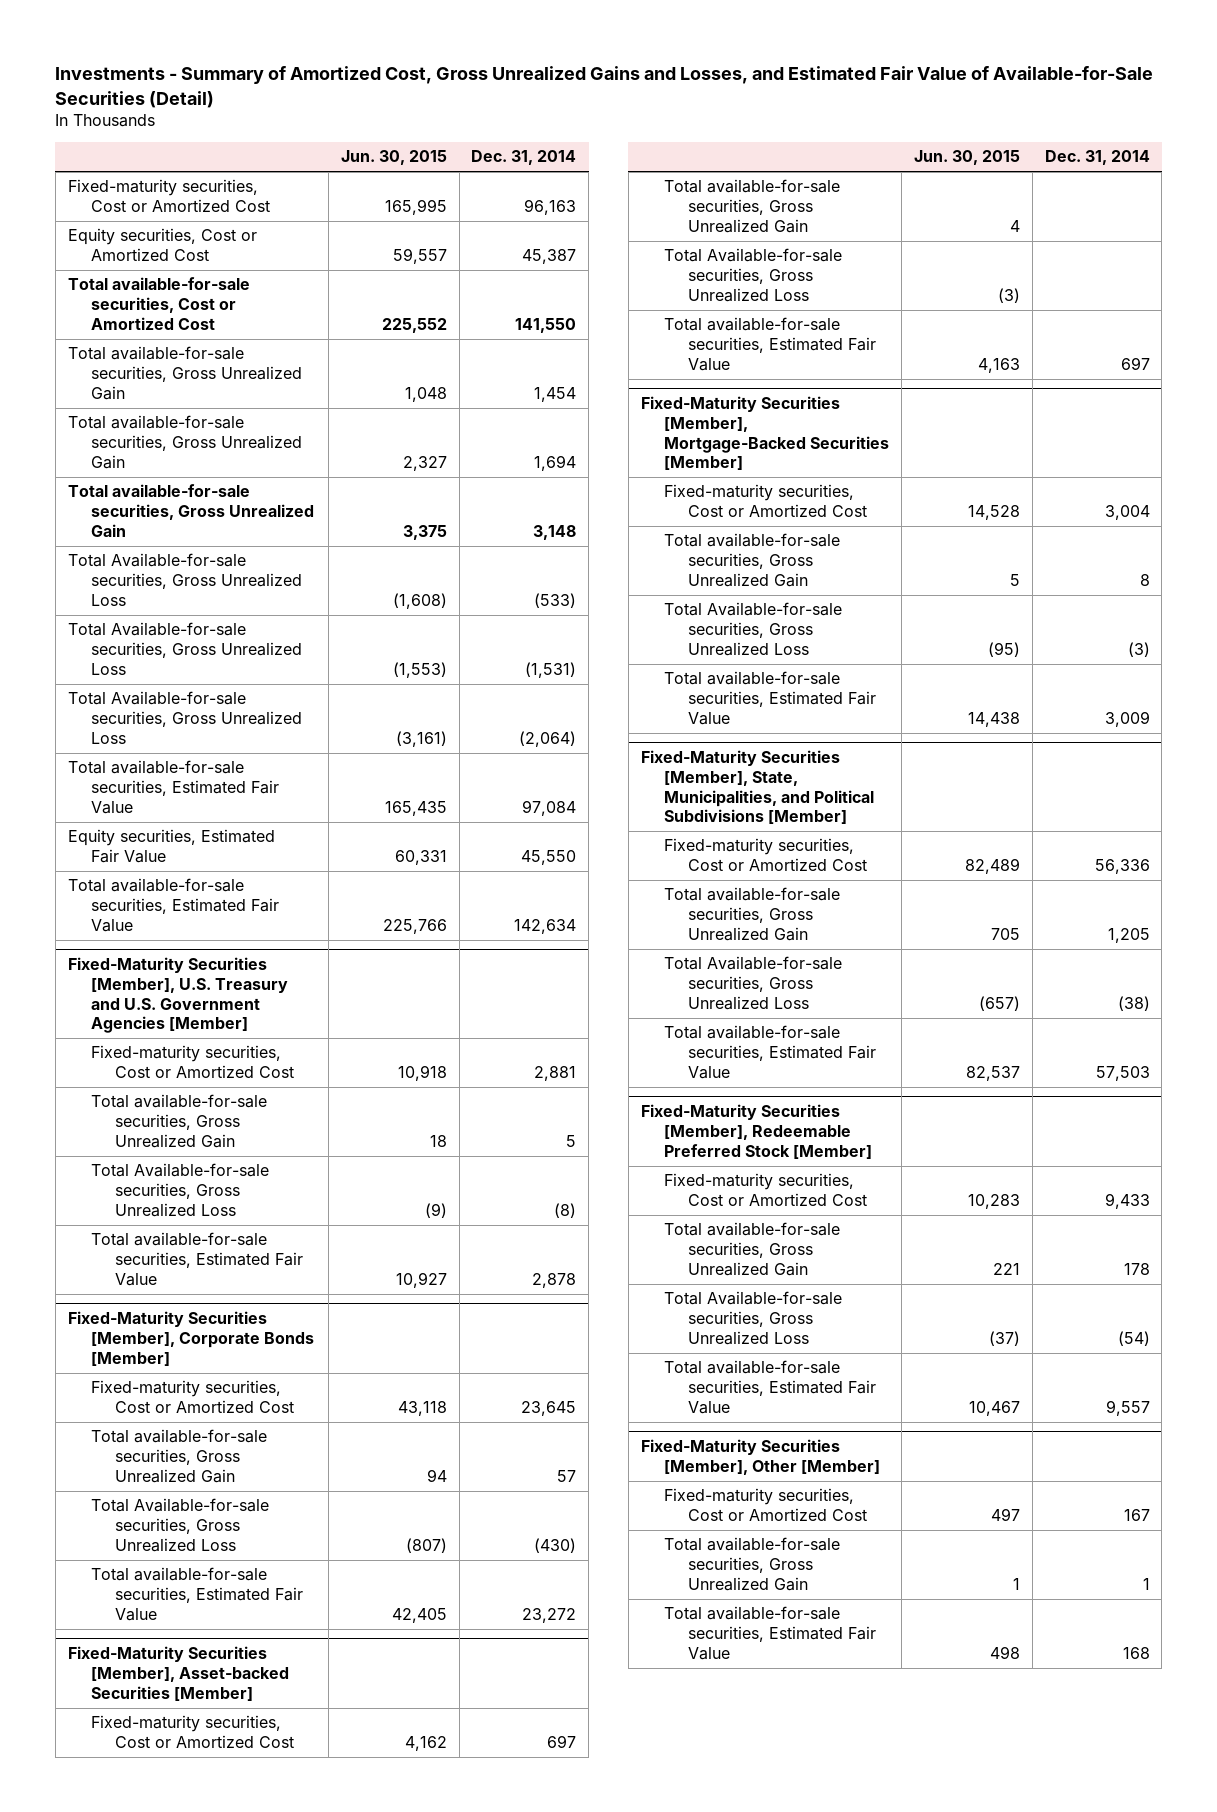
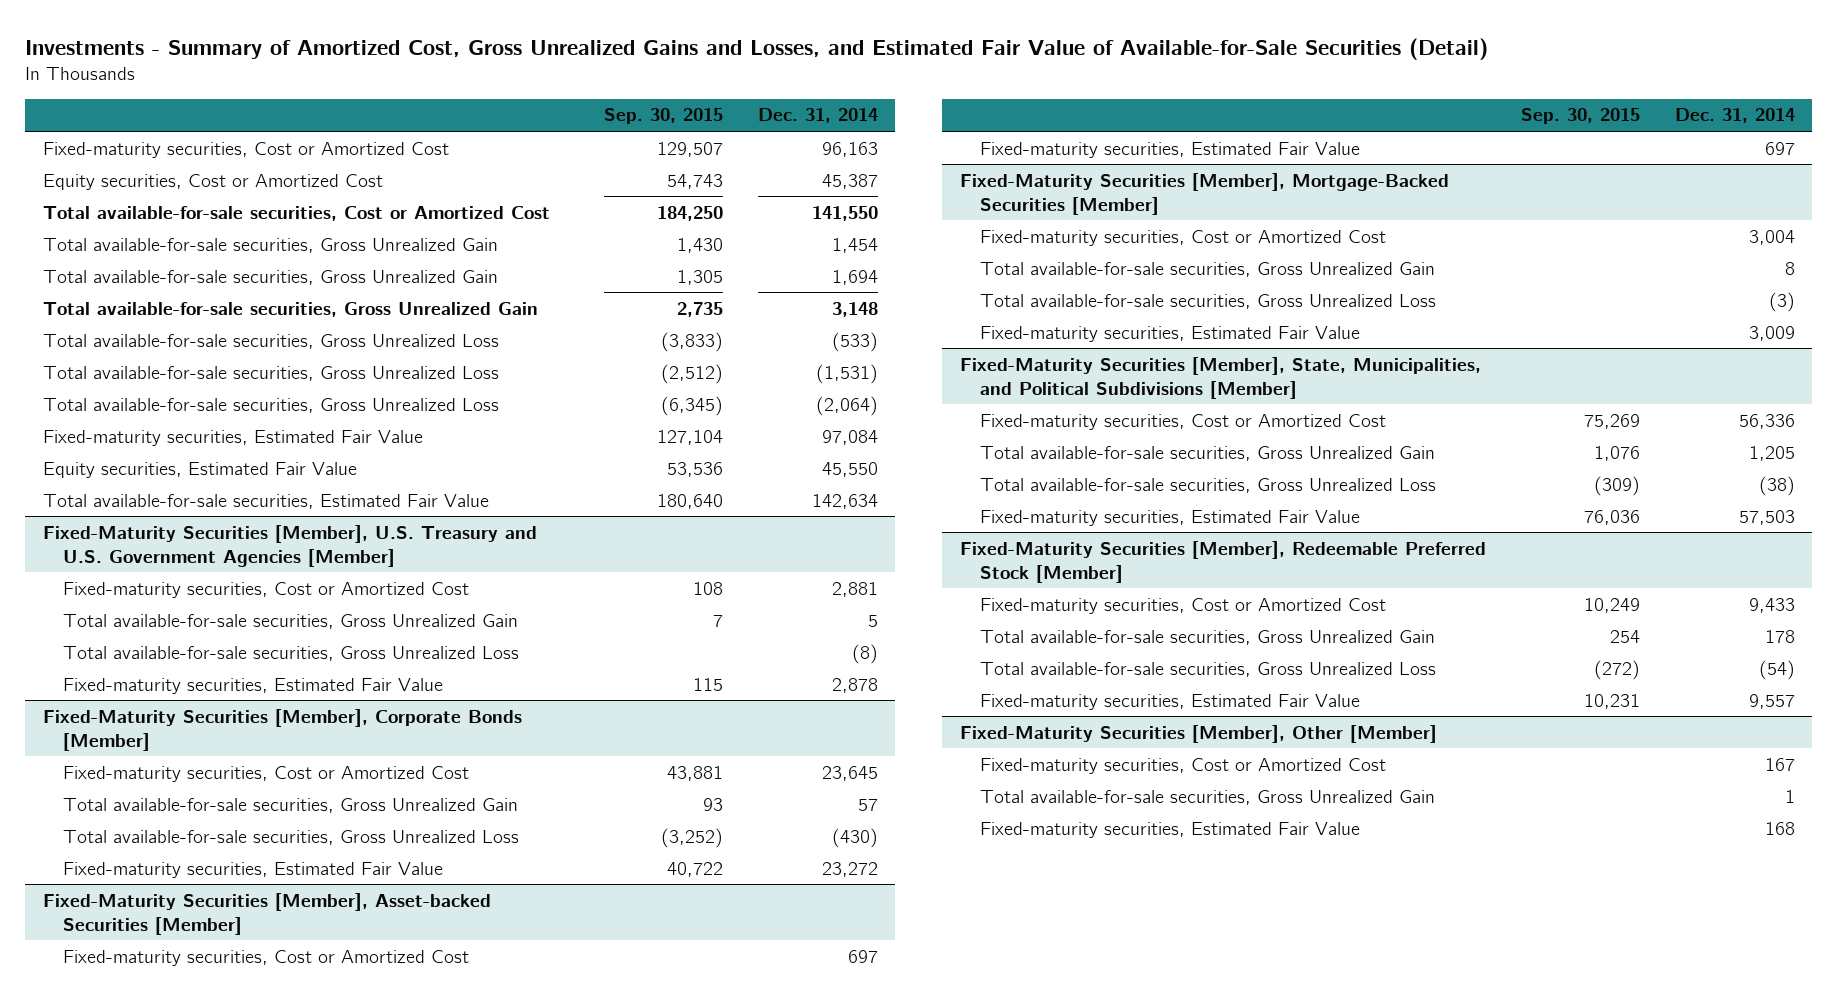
- | Jun. 30, 2015 | Dec. 31, 2014
+ | Sep. 30, 2015 | Dec. 31, 2014
- Total Available-for-sale securities, Gross Unrealized Loss | (1,608) | (533)
- Total Available-for-sale securities, Gross Unrealized Loss | (1,553) | (1,531)
- Total Available-for-sale securities, Gross Unrealized Loss | (3,161) | (2,064)
- Total available-for-sale securities, Estimated Fair Value | 165,435 | 97,084
+ Total available-for-sale securities, Gross Unrealized Loss | (3,833) | (533)
+ Total available-for-sale securities, Gross Unrealized Loss | (2,512) | (1,531)
+ Total available-for-sale securities, Gross Unrealized Loss | (6,345) | (2,064)
+ Fixed-maturity securities, Estimated Fair Value | 127,104 | 97,084
@ Fixed-Maturity Securities [Member], U.S. Treasury and U.S. Government Agencies [Member]
- Total Available-for-sale securities, Gross Unrealized Loss | (9) | (8)
- Total available-for-sale securities, Estimated Fair Value | 10,927 | 2,878
+ Total available-for-sale securities, Gross Unrealized Loss | | (8)
+ Fixed-maturity securities, Estimated Fair Value | 115 | 2,878
@ Fixed-Maturity Securities [Member], Corporate Bonds [Member]
- Total Available-for-sale securities, Gross Unrealized Loss | (807) | (430)
- Total available-for-sale securities, Estimated Fair Value | 42,405 | 23,272
+ Total available-for-sale securities, Gross Unrealized Loss | (3,252) | (430)
+ Fixed-maturity securities, Estimated Fair Value | 40,722 | 23,272
@ Fixed-Maturity Securities [Member], Asset-backed Securities [Member]
- Total available-for-sale securities, Gross Unrealized Gain | 4 |
- Total Available-for-sale securities, Gross Unrealized Loss | (3) |
- Total available-for-sale securities, Estimated Fair Value | 4,163 | 697
+ Fixed-maturity securities, Estimated Fair Value | | 697
@ Fixed-Maturity Securities [Member], Mortgage-Backed Securities [Member]
- Total Available-for-sale securities, Gross Unrealized Loss | (95) | (3)
- Total available-for-sale securities, Estimated Fair Value | 14,438 | 3,009
+ Total available-for-sale securities, Gross Unrealized Loss | | (3)
+ Fixed-maturity securities, Estimated Fair Value | | 3,009
@ Fixed-Maturity Securities [Member], State, Municipalities, and Political Subdivisions [Member]
- Total Available-for-sale securities, Gross Unrealized Loss | (657) | (38)
- Total available-for-sale securities, Estimated Fair Value | 82,537 | 57,503
+ Total available-for-sale securities, Gross Unrealized Loss | (309) | (38)
+ Fixed-maturity securities, Estimated Fair Value | 76,036 | 57,503
@ Fixed-Maturity Securities [Member], Redeemable Preferred Stock [Member]
- Total Available-for-sale securities, Gross Unrealized Loss | (37) | (54)
- Total available-for-sale securities, Estimated Fair Value | 10,467 | 9,557
+ Total available-for-sale securities, Gross Unrealized Loss | (272) | (54)
+ Fixed-maturity securities, Estimated Fair Value | 10,231 | 9,557
@ Fixed-Maturity Securities [Member], Other [Member]
- Total available-for-sale securities, Estimated Fair Value | 498 | 168
+ Fixed-maturity securities, Estimated Fair Value | | 168

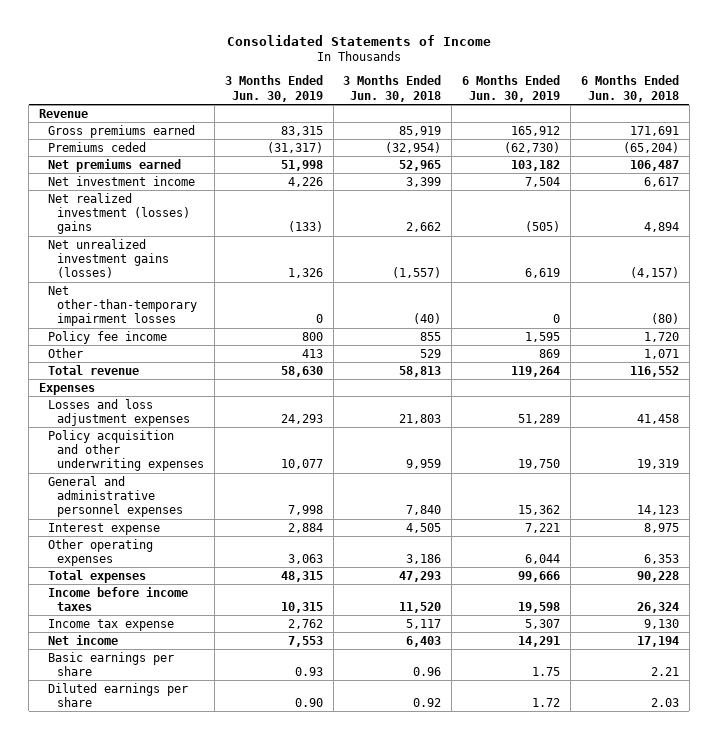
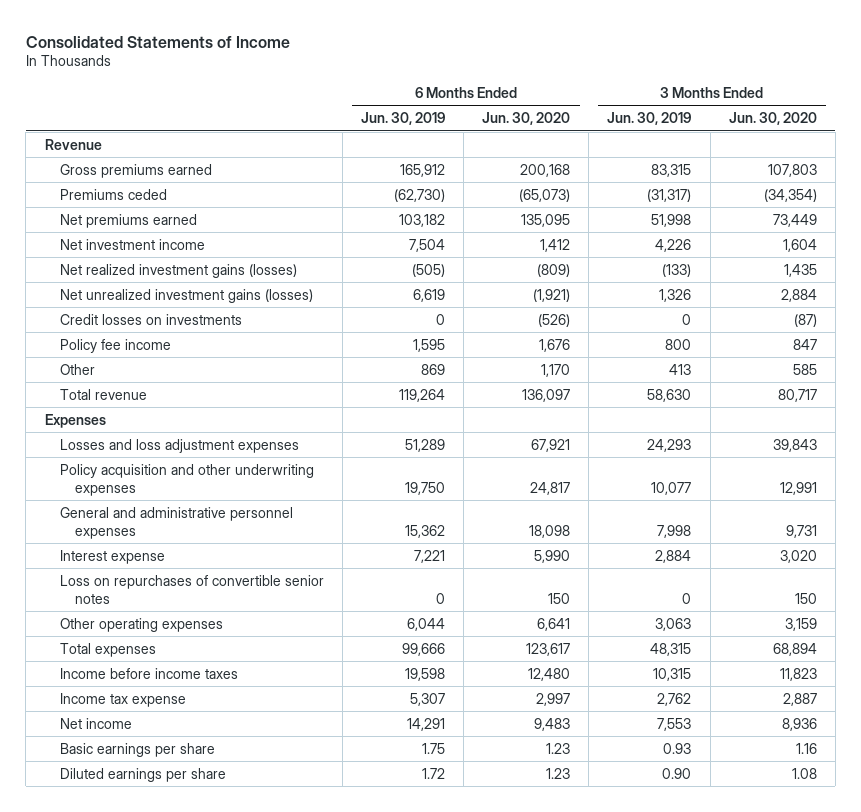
- | 3 Months Ended Jun. 30, 2019 | 3 Months Ended Jun. 30, 2018 | 6 Months Ended Jun. 30, 2019 | 6 Months Ended Jun. 30, 2018
+ | 6 Months Ended Jun. 30, 2019 | 6 Months Ended Jun. 30, 2020 | 3 Months Ended Jun. 30, 2019 | 3 Months Ended Jun. 30, 2020
- Net realized investment (losses) gains | (133) | 2,662 | (505) | 4,894
+ Net realized investment gains (losses) | (505) | (809) | (133) | 1,435
- Net other-than-temporary impairment losses | 0 | (40) | 0 | (80)
+ Credit losses on investments | 0 | (526) | 0 | (87)
+ Loss on repurchases of convertible senior notes | 0 | 150 | 0 | 150

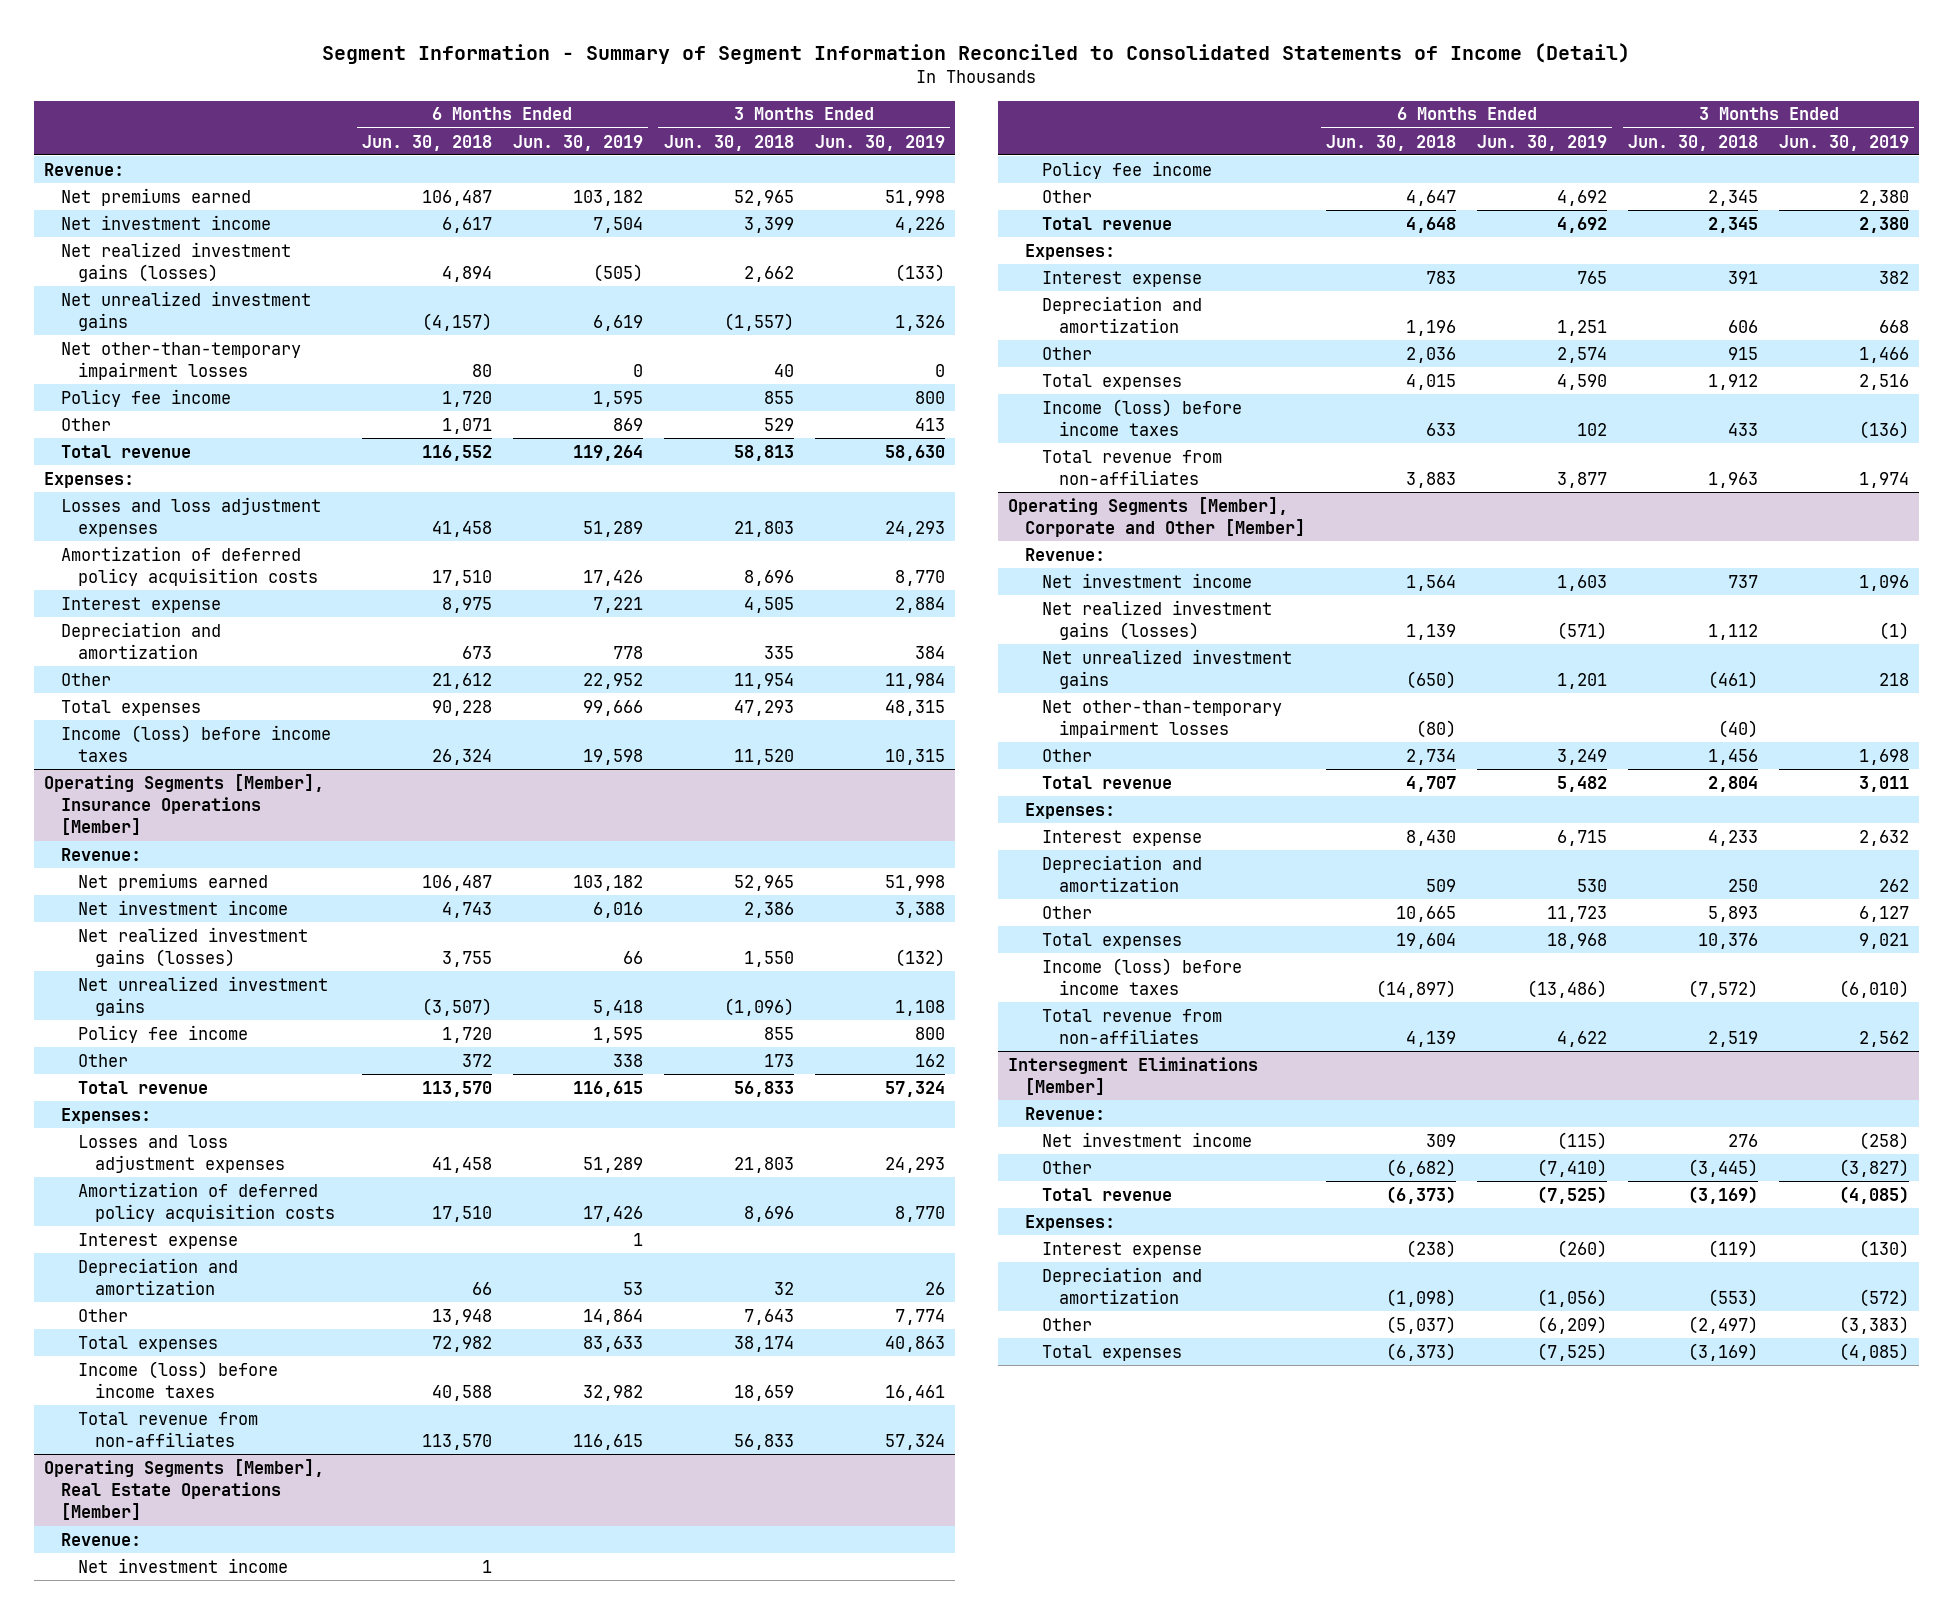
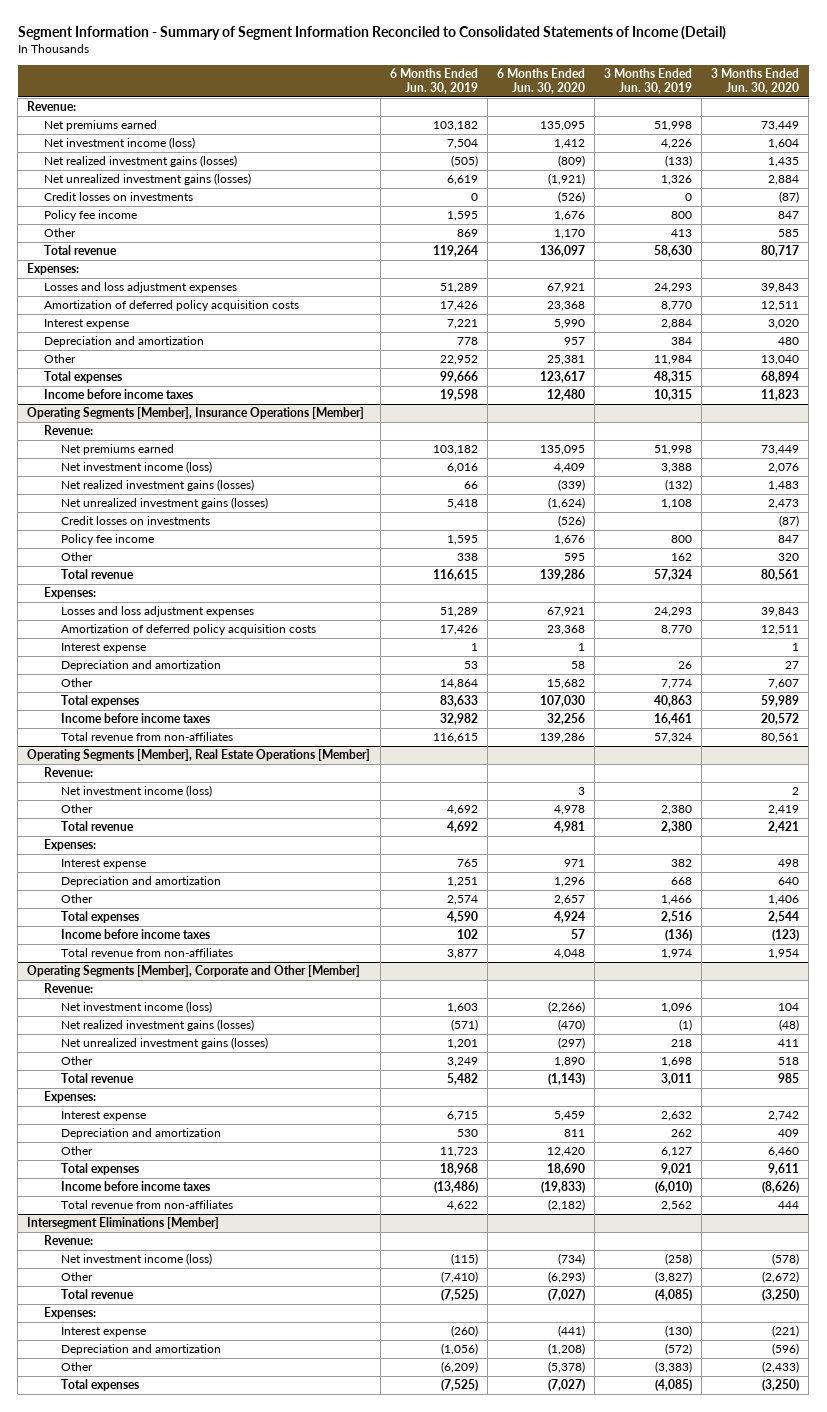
- | 6 Months Ended Jun. 30, 2018 | 6 Months Ended Jun. 30, 2019 | 3 Months Ended Jun. 30, 2018 | 3 Months Ended Jun. 30, 2019
+ | 6 Months Ended Jun. 30, 2019 | 6 Months Ended Jun. 30, 2020 | 3 Months Ended Jun. 30, 2019 | 3 Months Ended Jun. 30, 2020
- Net investment income | 6,617 | 7,504 | 3,399 | 4,226
+ Net investment income (loss) | 7,504 | 1,412 | 4,226 | 1,604
- Net unrealized investment gains | (4,157) | 6,619 | (1,557) | 1,326
- Net other-than-temporary impairment losses | 80 | 0 | 40 | 0
+ Net unrealized investment gains (losses) | 6,619 | (1,921) | 1,326 | 2,884
+ Credit losses on investments | 0 | (526) | 0 | (87)
- Income (loss) before income taxes | 26,324 | 19,598 | 11,520 | 10,315
+ Income before income taxes | 19,598 | 12,480 | 10,315 | 11,823
@ Operating Segments [Member], Insurance Operations [Member]
- Net investment income | 4,743 | 6,016 | 2,386 | 3,388
+ Net investment income (loss) | 6,016 | 4,409 | 3,388 | 2,076
- Net unrealized investment gains | (3,507) | 5,418 | (1,096) | 1,108
+ Net unrealized investment gains (losses) | 5,418 | (1,624) | 1,108 | 2,473
+ Credit losses on investments | | (526) | | (87)
- Income (loss) before income taxes | 40,588 | 32,982 | 18,659 | 16,461
+ Income before income taxes | 32,982 | 32,256 | 16,461 | 20,572
@ Operating Segments [Member], Real Estate Operations [Member]
- Net investment income | 1 | | |
- Policy fee income
+ Net investment income (loss) | | 3 | | 2
- Income (loss) before income taxes | 633 | 102 | 433 | (136)
+ Income before income taxes | 102 | 57 | (136) | (123)
@ Operating Segments [Member], Corporate and Other [Member]
- Net investment income | 1,564 | 1,603 | 737 | 1,096
+ Net investment income (loss) | 1,603 | (2,266) | 1,096 | 104
- Net unrealized investment gains | (650) | 1,201 | (461) | 218
- Net other-than-temporary impairment losses | (80) | | (40) |
+ Net unrealized investment gains (losses) | 1,201 | (297) | 218 | 411
- Income (loss) before income taxes | (14,897) | (13,486) | (7,572) | (6,010)
+ Income before income taxes | (13,486) | (19,833) | (6,010) | (8,626)
@ Intersegment Eliminations [Member]
- Net investment income | 309 | (115) | 276 | (258)
+ Net investment income (loss) | (115) | (734) | (258) | (578)

